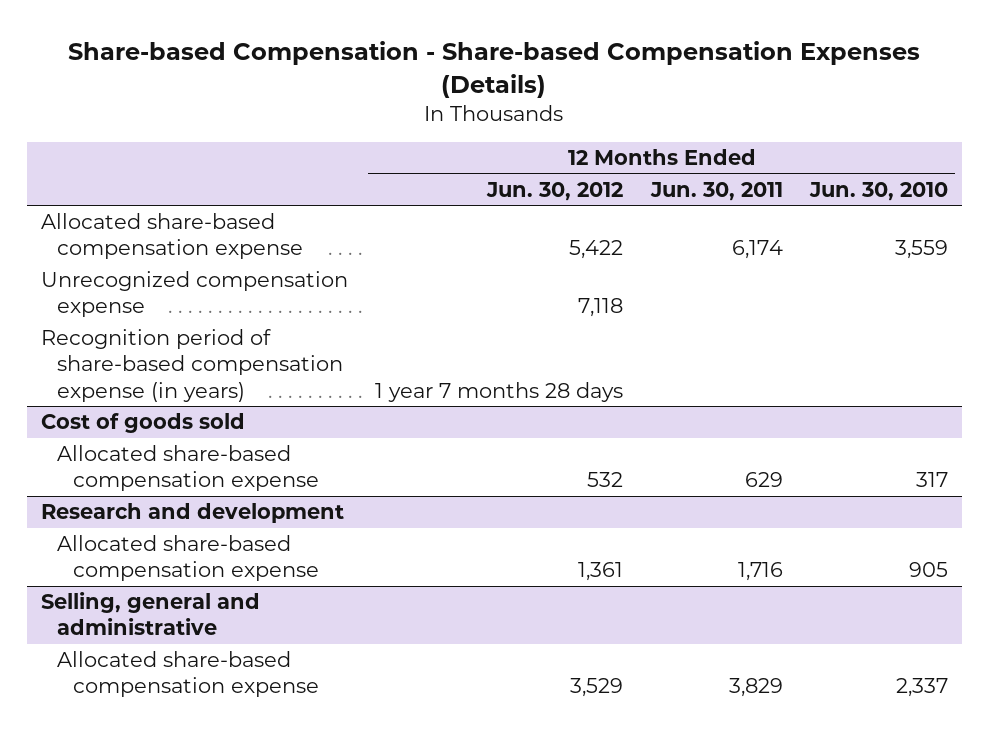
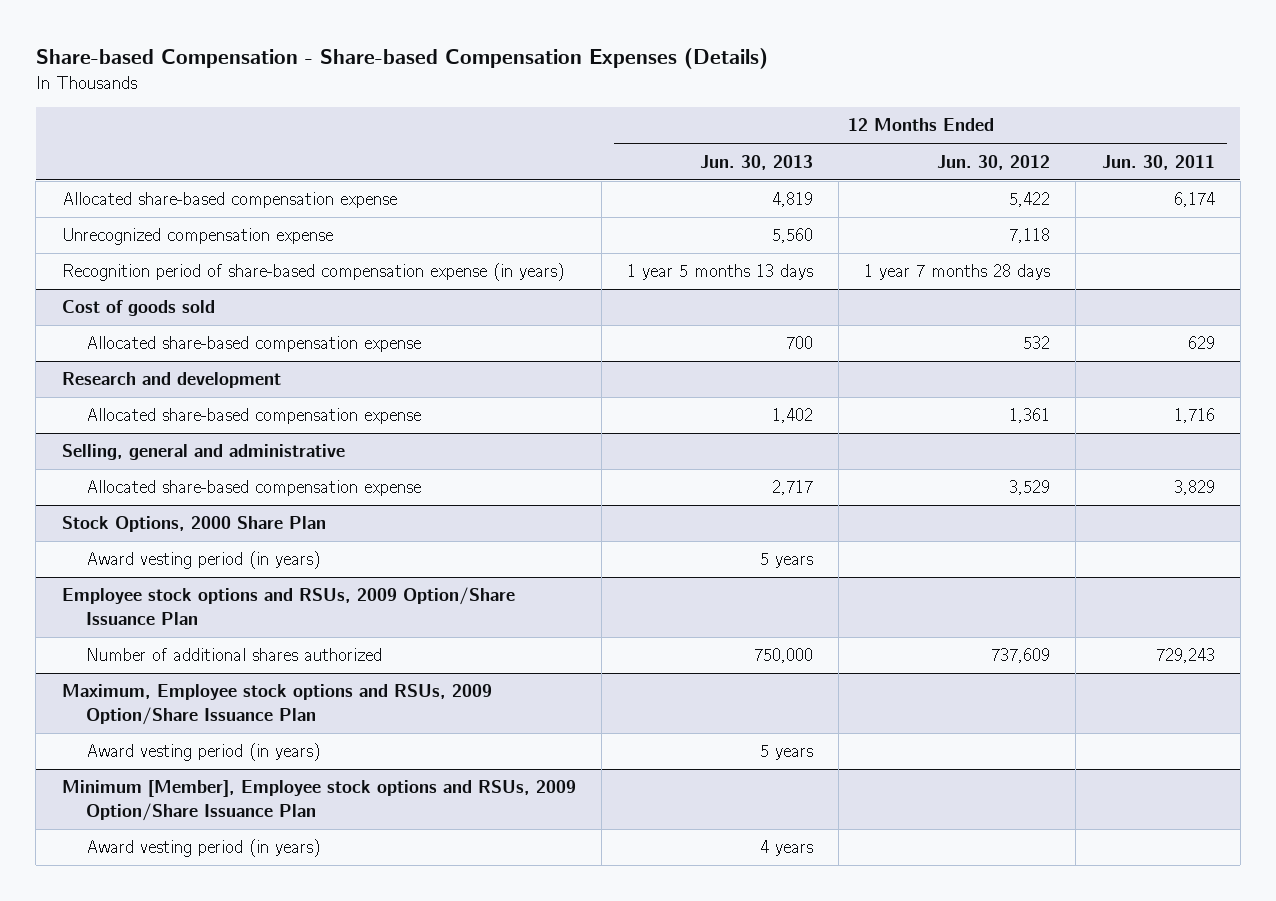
- | 12 Months Ended Jun. 30, 2012 | 12 Months Ended Jun. 30, 2011 | 12 Months Ended Jun. 30, 2010
+ | 12 Months Ended Jun. 30, 2013 | 12 Months Ended Jun. 30, 2012 | 12 Months Ended Jun. 30, 2011
+ Stock Options, 2000 Share Plan
+ Award vesting period (in years) | 5 years | |
+ Employee stock options and RSUs, 2009 Option/Share Issuance Plan
+ Number of additional shares authorized | 750,000 | 737,609 | 729,243
+ Maximum, Employee stock options and RSUs, 2009 Option/Share Issuance Plan
+ Award vesting period (in years) | 5 years | |
+ Minimum [Member], Employee stock options and RSUs, 2009 Option/Share Issuance Plan
+ Award vesting period (in years) | 4 years | |

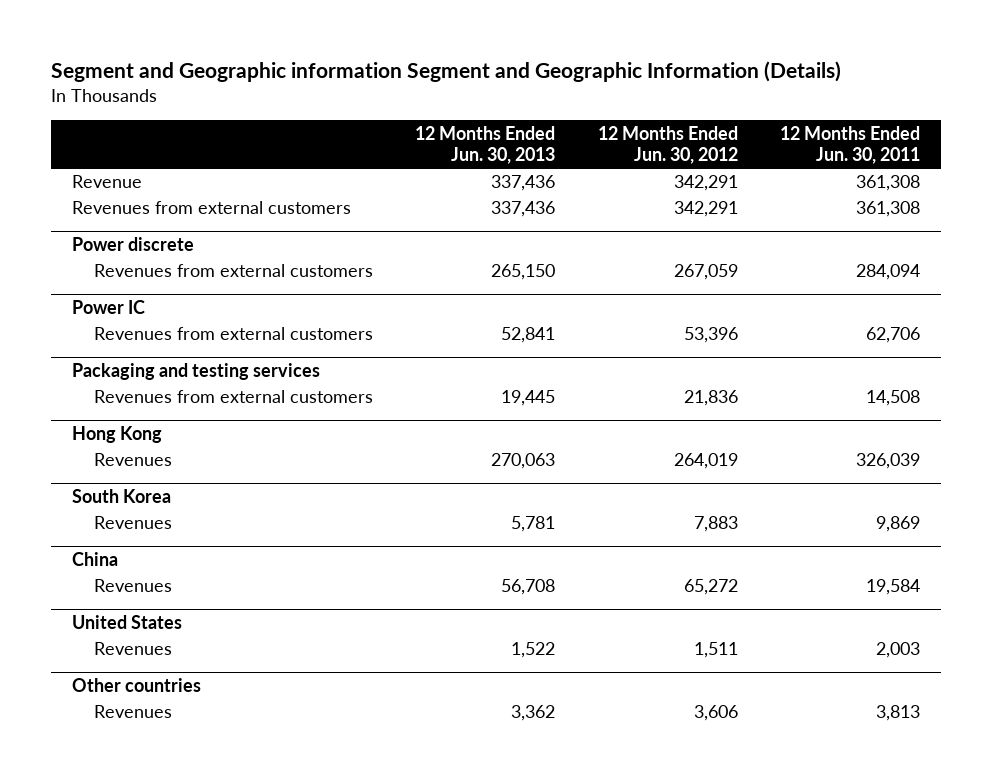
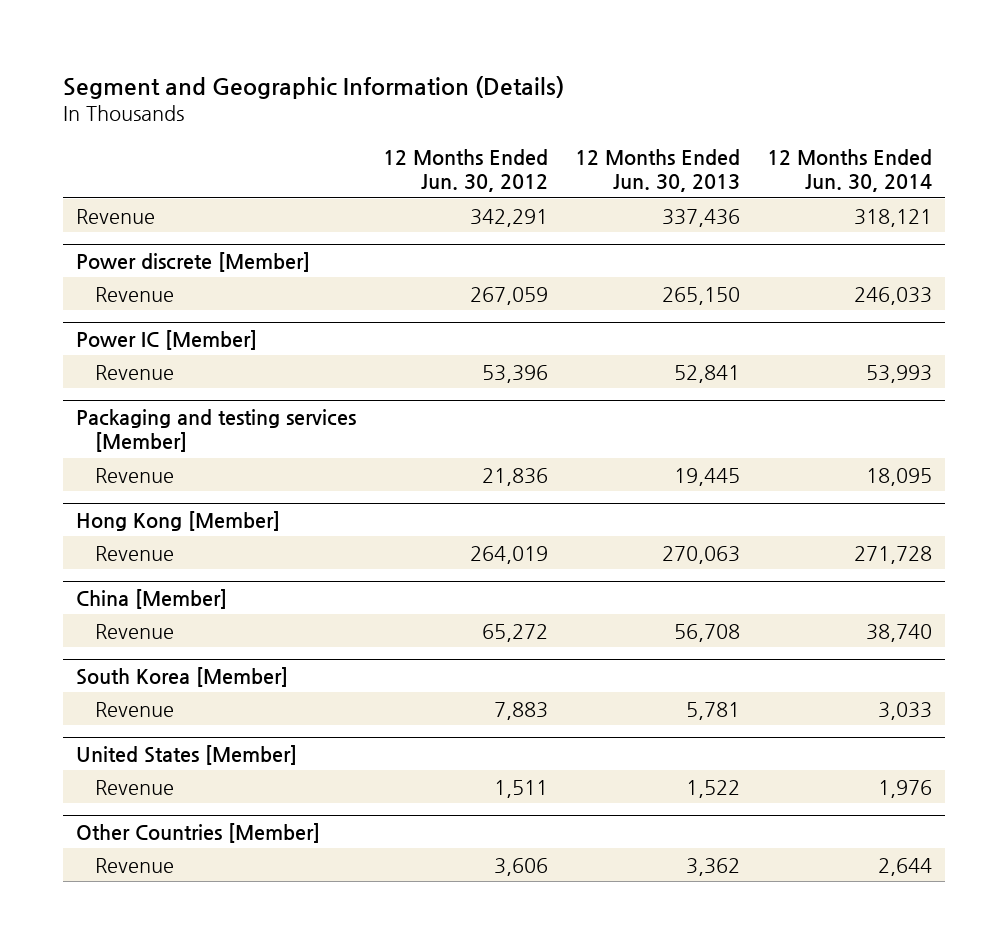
- Segment and Geographic information Segment and Geographic Information (Details)
+ Segment and Geographic Information (Details)
- | 12 Months Ended Jun. 30, 2013 | 12 Months Ended Jun. 30, 2012 | 12 Months Ended Jun. 30, 2011
+ | 12 Months Ended Jun. 30, 2012 | 12 Months Ended Jun. 30, 2013 | 12 Months Ended Jun. 30, 2014
- Revenues from external customers | 337,436 | 342,291 | 361,308
- Power discrete
- Revenues from external customers | 265,150 | 267,059 | 284,094
- Power IC
- Revenues from external customers | 52,841 | 53,396 | 62,706
- Packaging and testing services
- Revenues from external customers | 19,445 | 21,836 | 14,508
- Hong Kong
- Revenues | 270,063 | 264,019 | 326,039
- South Korea
- Revenues | 5,781 | 7,883 | 9,869
- China
- Revenues | 56,708 | 65,272 | 19,584
- United States
- Revenues | 1,522 | 1,511 | 2,003
- Other countries
- Revenues | 3,362 | 3,606 | 3,813
+ Power discrete [Member]
+ Revenue | 267,059 | 265,150 | 246,033
+ Power IC [Member]
+ Revenue | 53,396 | 52,841 | 53,993
+ Packaging and testing services [Member]
+ Revenue | 21,836 | 19,445 | 18,095
+ Hong Kong [Member]
+ Revenue | 264,019 | 270,063 | 271,728
+ China [Member]
+ Revenue | 65,272 | 56,708 | 38,740
+ South Korea [Member]
+ Revenue | 7,883 | 5,781 | 3,033
+ United States [Member]
+ Revenue | 1,511 | 1,522 | 1,976
+ Other Countries [Member]
+ Revenue | 3,606 | 3,362 | 2,644

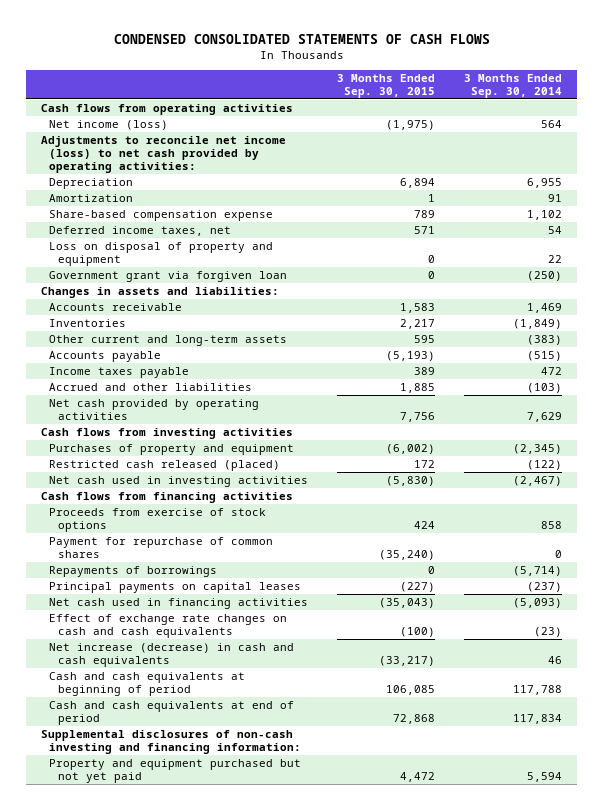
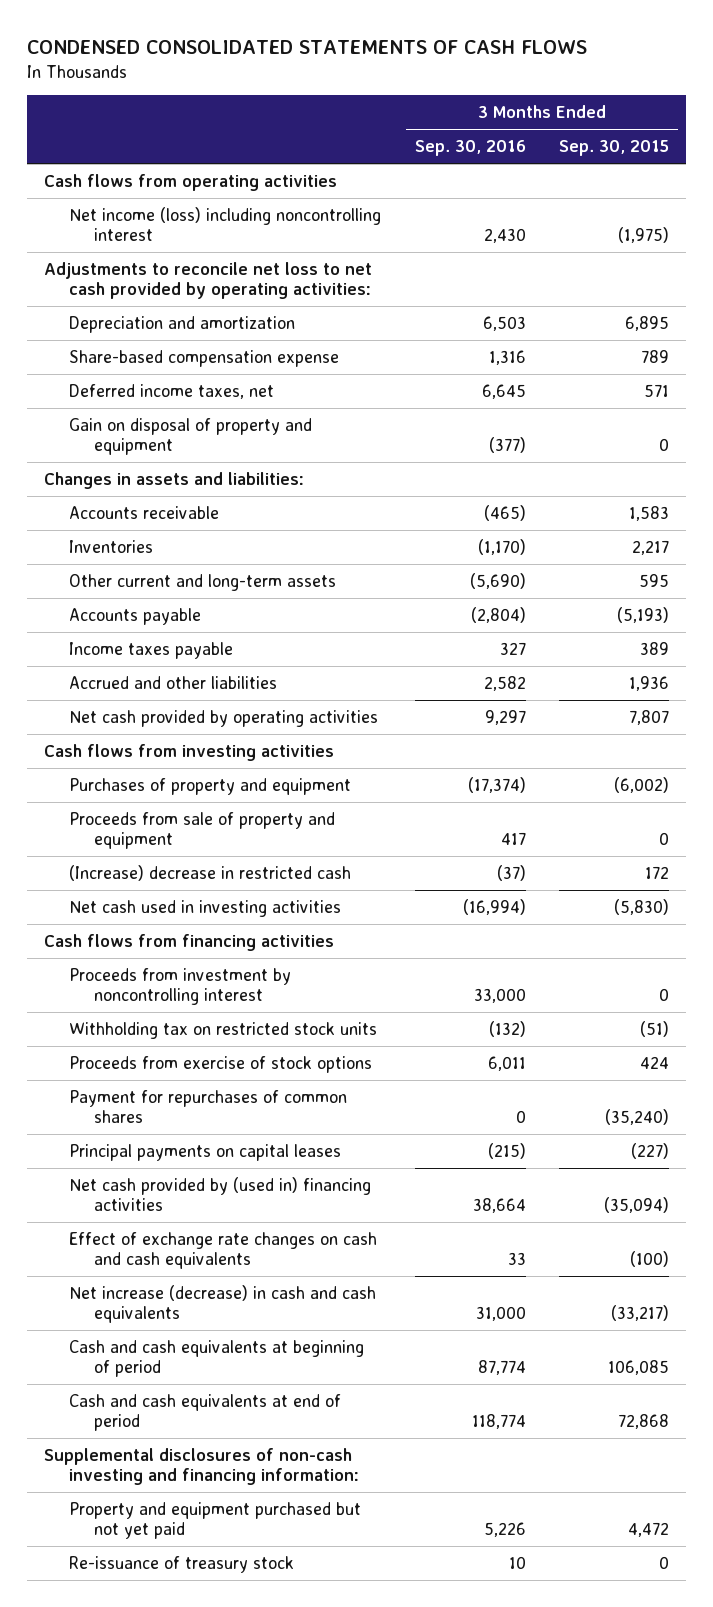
- | 3 Months Ended Sep. 30, 2015 | 3 Months Ended Sep. 30, 2014
+ | 3 Months Ended Sep. 30, 2016 | 3 Months Ended Sep. 30, 2015
- Net income (loss) | (1,975) | 564
- Adjustments to reconcile net income (loss) to net cash provided by operating activities:
- Depreciation | 6,894 | 6,955
- Amortization | 1 | 91
+ Net income (loss) including noncontrolling interest | 2,430 | (1,975)
+ Adjustments to reconcile net loss to net cash provided by operating activities:
+ Depreciation and amortization | 6,503 | 6,895
- Loss on disposal of property and equipment | 0 | 22
- Government grant via forgiven loan | 0 | (250)
+ Gain on disposal of property and equipment | (377) | 0
- Accrued and other liabilities | 1,885 | (103)
- Net cash provided by operating activities | 7,756 | 7,629
+ Accrued and other liabilities | 2,582 | 1,936
+ Net cash provided by operating activities | 9,297 | 7,807
- Restricted cash released (placed) | 172 | (122)
+ Proceeds from sale of property and equipment | 417 | 0
+ (Increase) decrease in restricted cash | (37) | 172
+ Proceeds from investment by noncontrolling interest | 33,000 | 0
+ Withholding tax on restricted stock units | (132) | (51)
- Payment for repurchase of common shares | (35,240) | 0
- Repayments of borrowings | 0 | (5,714)
+ Payment for repurchases of common shares | 0 | (35,240)
- Net cash used in financing activities | (35,043) | (5,093)
+ Net cash provided by (used in) financing activities | 38,664 | (35,094)
+ Re-issuance of treasury stock | 10 | 0

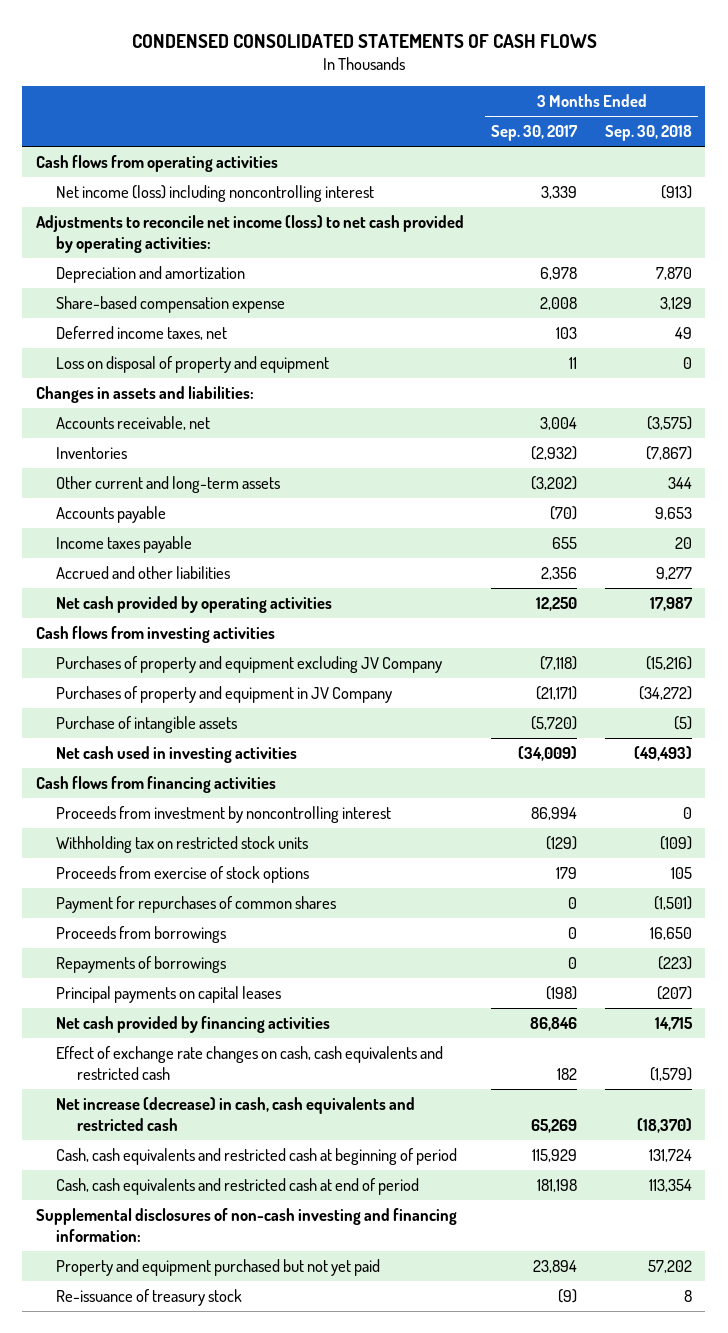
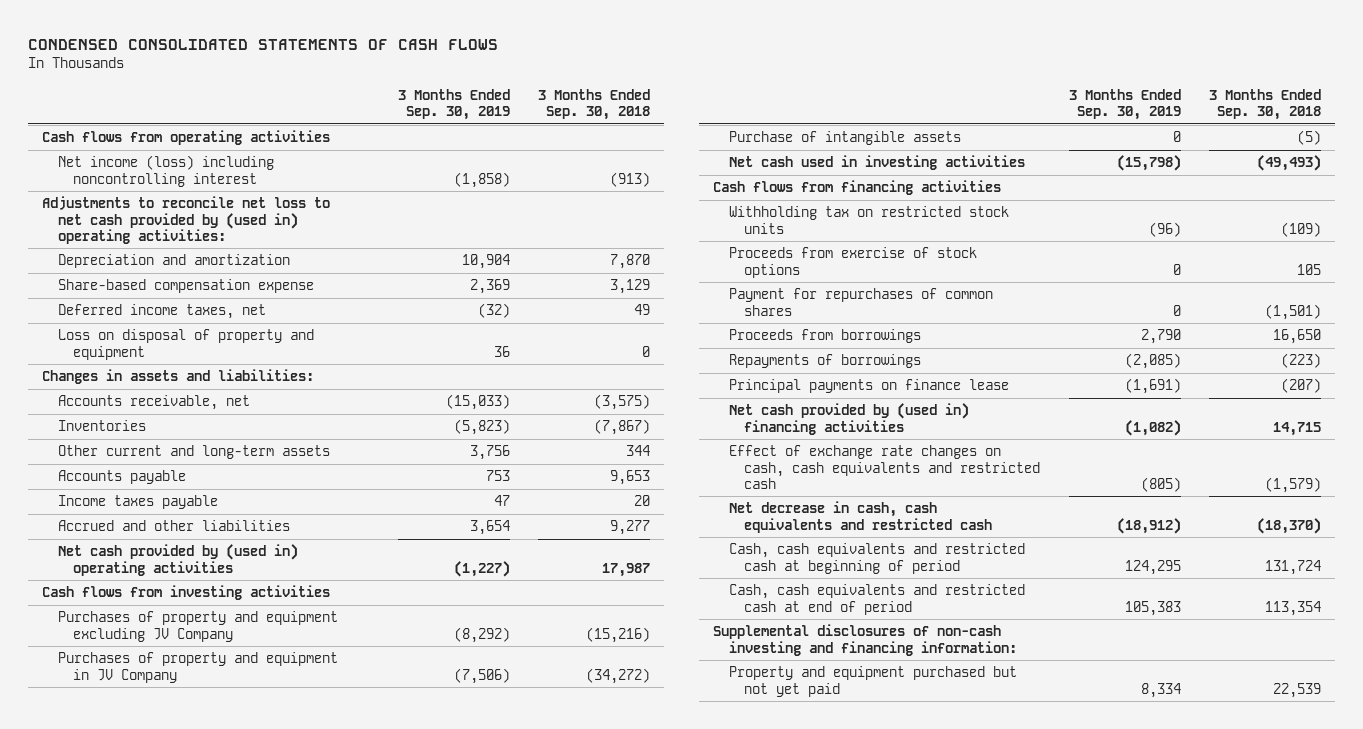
- | 3 Months Ended Sep. 30, 2017 | 3 Months Ended Sep. 30, 2018
+ | 3 Months Ended Sep. 30, 2019 | 3 Months Ended Sep. 30, 2018
- Adjustments to reconcile net income (loss) to net cash provided by operating activities:
+ Adjustments to reconcile net loss to net cash provided by (used in) operating activities:
- Net cash provided by operating activities | 12,250 | 17,987
+ Net cash provided by (used in) operating activities | (1,227) | 17,987
- Proceeds from investment by noncontrolling interest | 86,994 | 0
- Principal payments on capital leases | (198) | (207)
- Net cash provided by financing activities | 86,846 | 14,715
+ Principal payments on finance lease | (1,691) | (207)
+ Net cash provided by (used in) financing activities | (1,082) | 14,715
- Net increase (decrease) in cash, cash equivalents and restricted cash | 65,269 | (18,370)
+ Net decrease in cash, cash equivalents and restricted cash | (18,912) | (18,370)
- Property and equipment purchased but not yet paid | 23,894 | 57,202
- Re-issuance of treasury stock | (9) | 8
+ Property and equipment purchased but not yet paid | 8,334 | 22,539

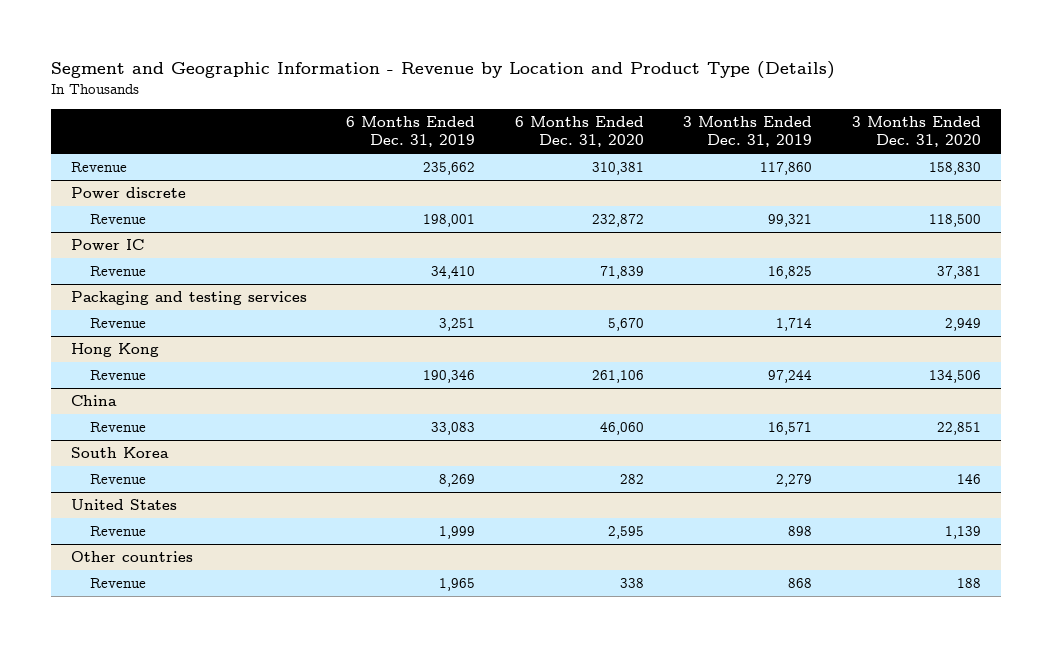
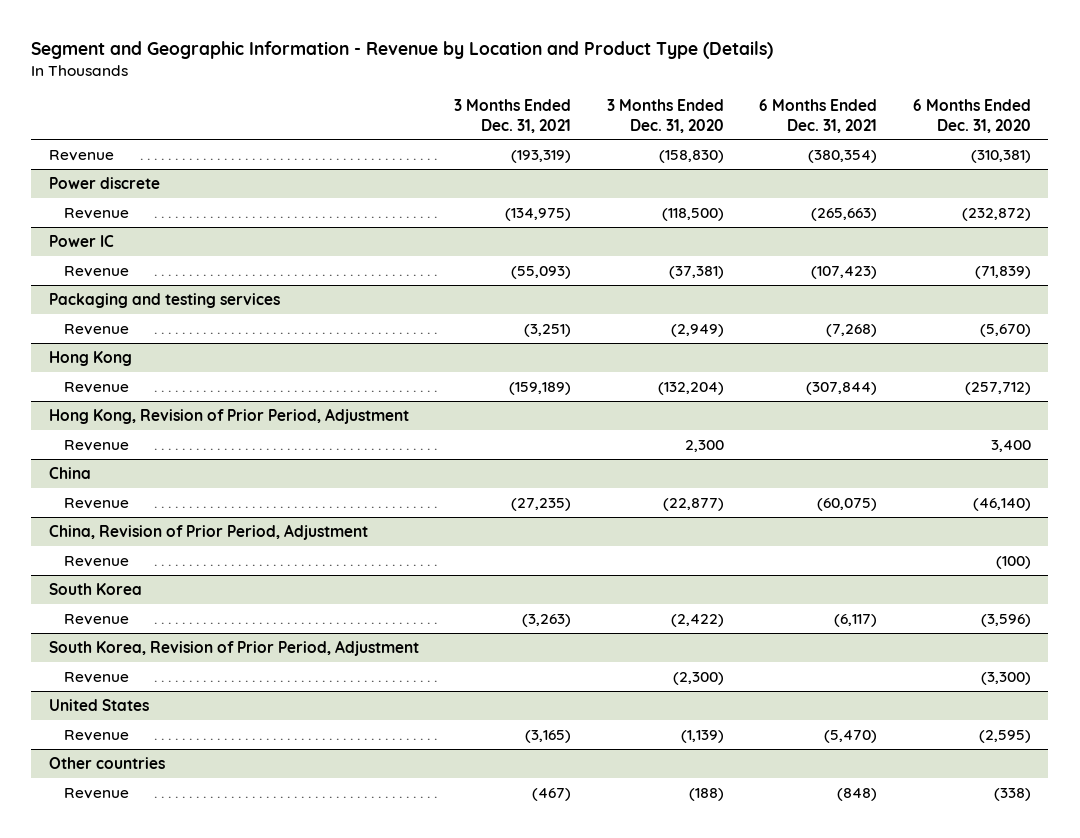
- | 6 Months Ended Dec. 31, 2019 | 6 Months Ended Dec. 31, 2020 | 3 Months Ended Dec. 31, 2019 | 3 Months Ended Dec. 31, 2020
+ | 3 Months Ended Dec. 31, 2021 | 3 Months Ended Dec. 31, 2020 | 6 Months Ended Dec. 31, 2021 | 6 Months Ended Dec. 31, 2020
- Revenue | 235,662 | 310,381 | 117,860 | 158,830
+ Revenue | (193,319) | (158,830) | (380,354) | (310,381)
@ Power discrete
- Revenue | 198,001 | 232,872 | 99,321 | 118,500
+ Revenue | (134,975) | (118,500) | (265,663) | (232,872)
@ Power IC
- Revenue | 34,410 | 71,839 | 16,825 | 37,381
+ Revenue | (55,093) | (37,381) | (107,423) | (71,839)
@ Packaging and testing services
- Revenue | 3,251 | 5,670 | 1,714 | 2,949
+ Revenue | (3,251) | (2,949) | (7,268) | (5,670)
@ Hong Kong
- Revenue | 190,346 | 261,106 | 97,244 | 134,506
+ Revenue | (159,189) | (132,204) | (307,844) | (257,712)
+ Hong Kong, Revision of Prior Period, Adjustment
+ Revenue | | 2,300 | | 3,400
@ China
- Revenue | 33,083 | 46,060 | 16,571 | 22,851
+ Revenue | (27,235) | (22,877) | (60,075) | (46,140)
+ China, Revision of Prior Period, Adjustment
+ Revenue | | | | (100)
@ South Korea
- Revenue | 8,269 | 282 | 2,279 | 146
+ Revenue | (3,263) | (2,422) | (6,117) | (3,596)
+ South Korea, Revision of Prior Period, Adjustment
+ Revenue | | (2,300) | | (3,300)
@ United States
- Revenue | 1,999 | 2,595 | 898 | 1,139
+ Revenue | (3,165) | (1,139) | (5,470) | (2,595)
@ Other countries
- Revenue | 1,965 | 338 | 868 | 188
+ Revenue | (467) | (188) | (848) | (338)

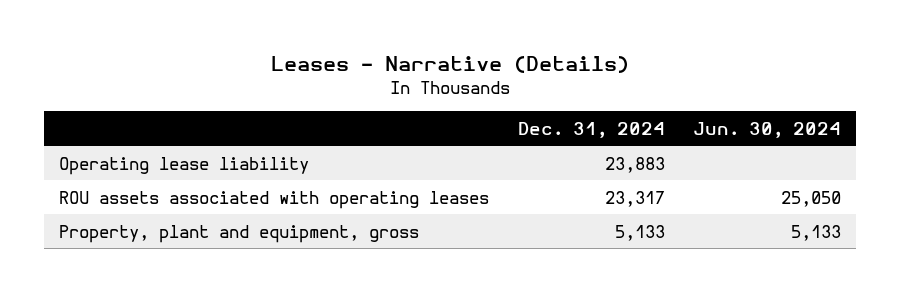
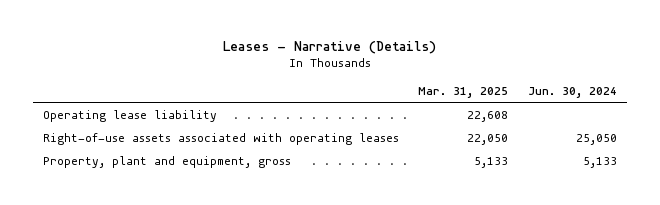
- | Dec. 31, 2024 | Jun. 30, 2024
+ | Mar. 31, 2025 | Jun. 30, 2024
- ROU assets associated with operating leases | 23,317 | 25,050
+ Right-of-use assets associated with operating leases | 22,050 | 25,050

